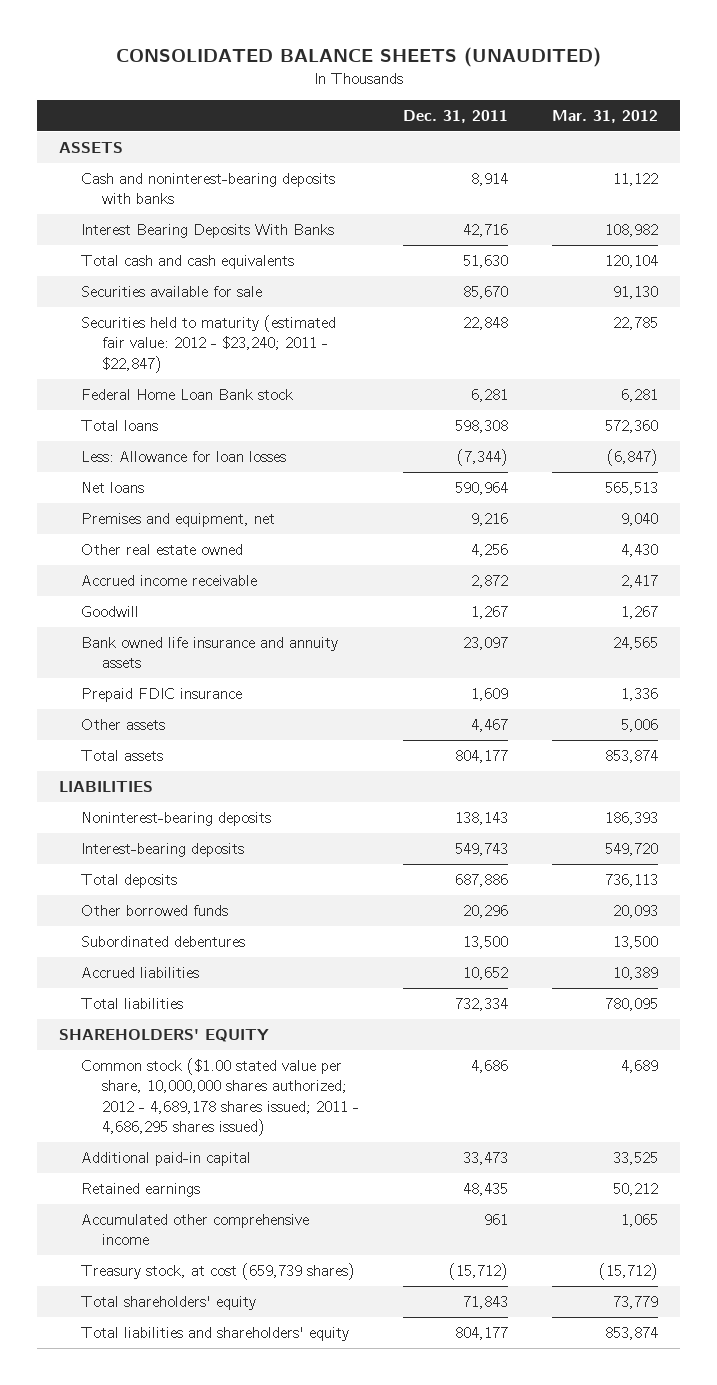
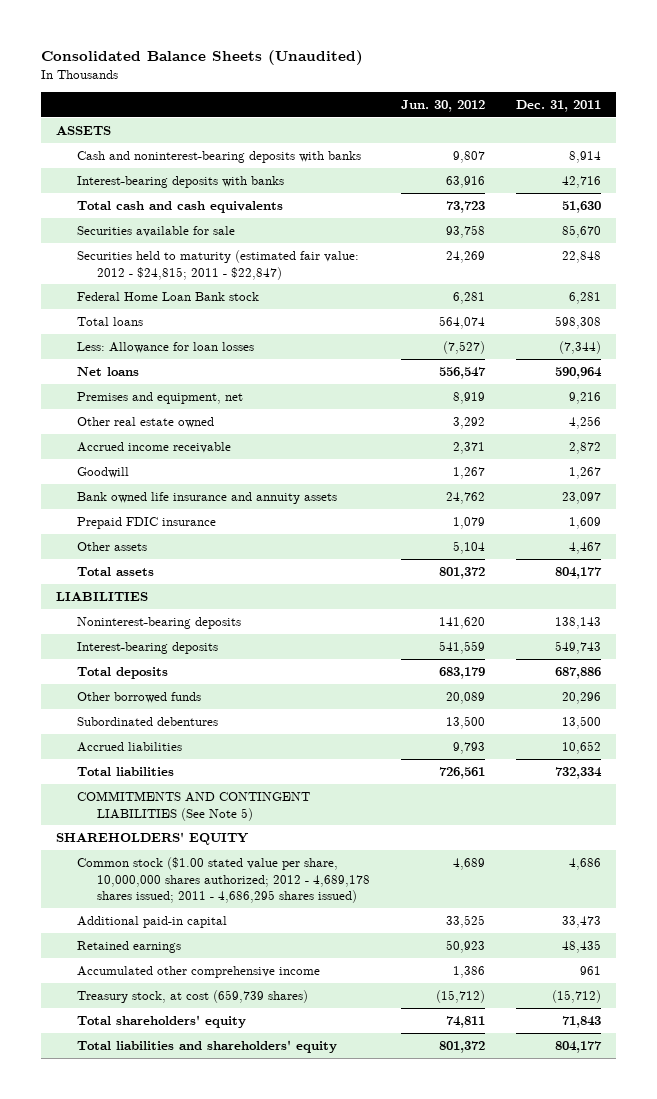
- CONSOLIDATED BALANCE SHEETS (UNAUDITED)
+ Consolidated Balance Sheets (Unaudited)
- | Dec. 31, 2011 | Mar. 31, 2012
+ | Jun. 30, 2012 | Dec. 31, 2011
- Interest Bearing Deposits With Banks | 42,716 | 108,982
+ Interest-bearing deposits with banks | 63,916 | 42,716
- Securities held to maturity (estimated fair value: 2012 - $23,240; 2011 - $22,847) | 22,848 | 22,785
+ Securities held to maturity (estimated fair value: 2012 - $24,815; 2011 - $22,847) | 24,269 | 22,848
+ COMMITMENTS AND CONTINGENT LIABILITIES (See Note 5)

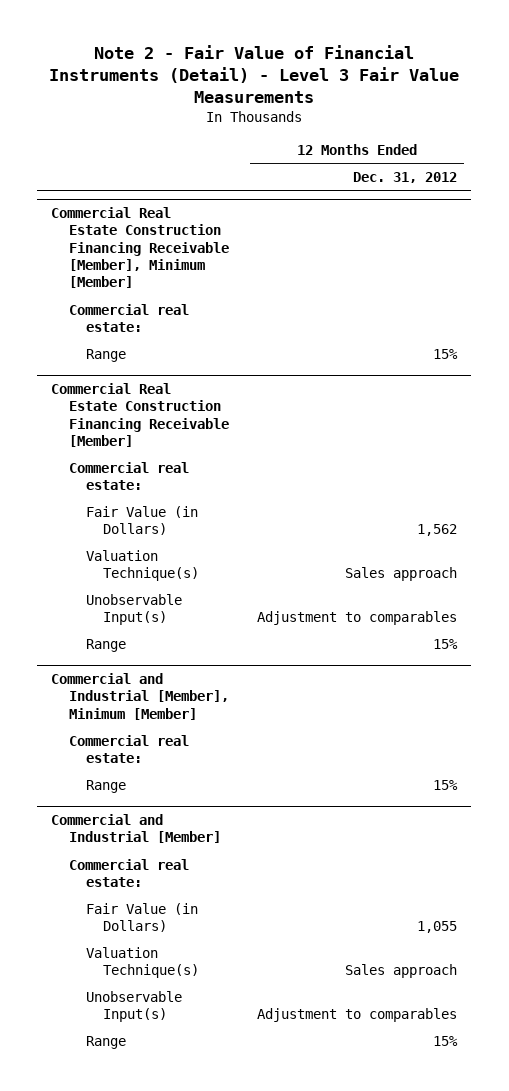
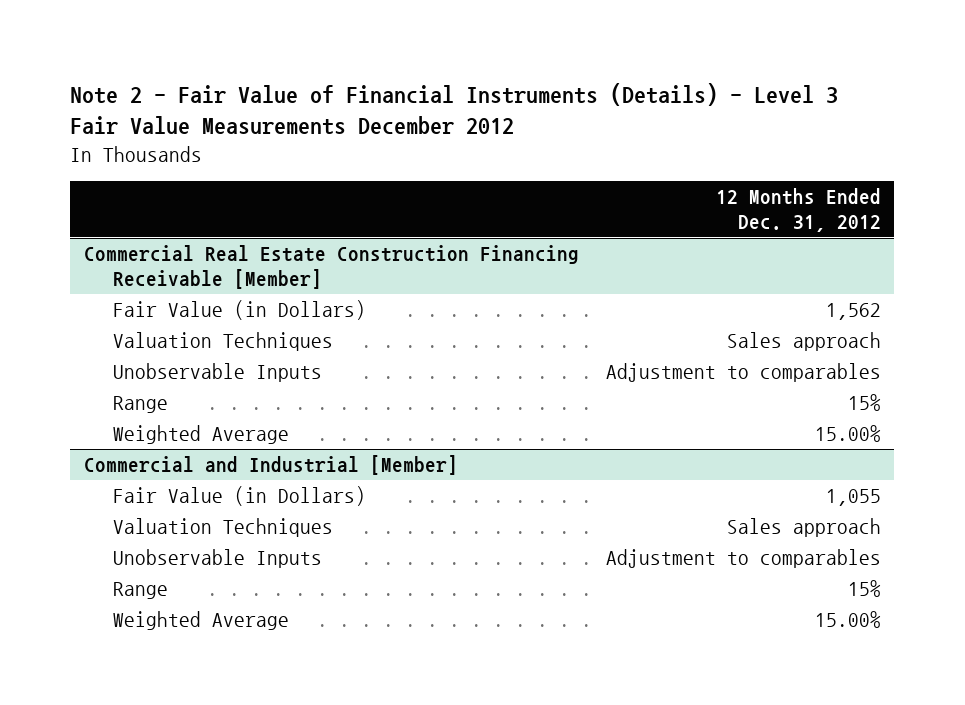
- Note 2 - Fair Value of Financial Instruments (Detail) - Level 3 Fair Value Measurements
+ Note 2 - Fair Value of Financial Instruments (Details) - Level 3 Fair Value Measurements December 2012
- Commercial Real Estate Construction Financing Receivable [Member], Minimum [Member]
- Commercial real estate:
- Range | 15%
@ Commercial Real Estate Construction Financing Receivable [Member]
- Commercial real estate:
- Valuation Technique(s) | Sales approach
- Unobservable Input(s) | Adjustment to comparables
- Range | 15%
- Commercial and Industrial [Member], Minimum [Member]
- Commercial real estate:
@ Commercial Real Estate Construction Financing Receivable [Member]
+ Valuation Techniques | Sales approach
+ Unobservable Inputs | Adjustment to comparables
+ Weighted Average | 15.00%
@ Commercial and Industrial [Member]
- Commercial real estate:
- Valuation Technique(s) | Sales approach
- Unobservable Input(s) | Adjustment to comparables
+ Valuation Techniques | Sales approach
+ Unobservable Inputs | Adjustment to comparables
+ Weighted Average | 15.00%

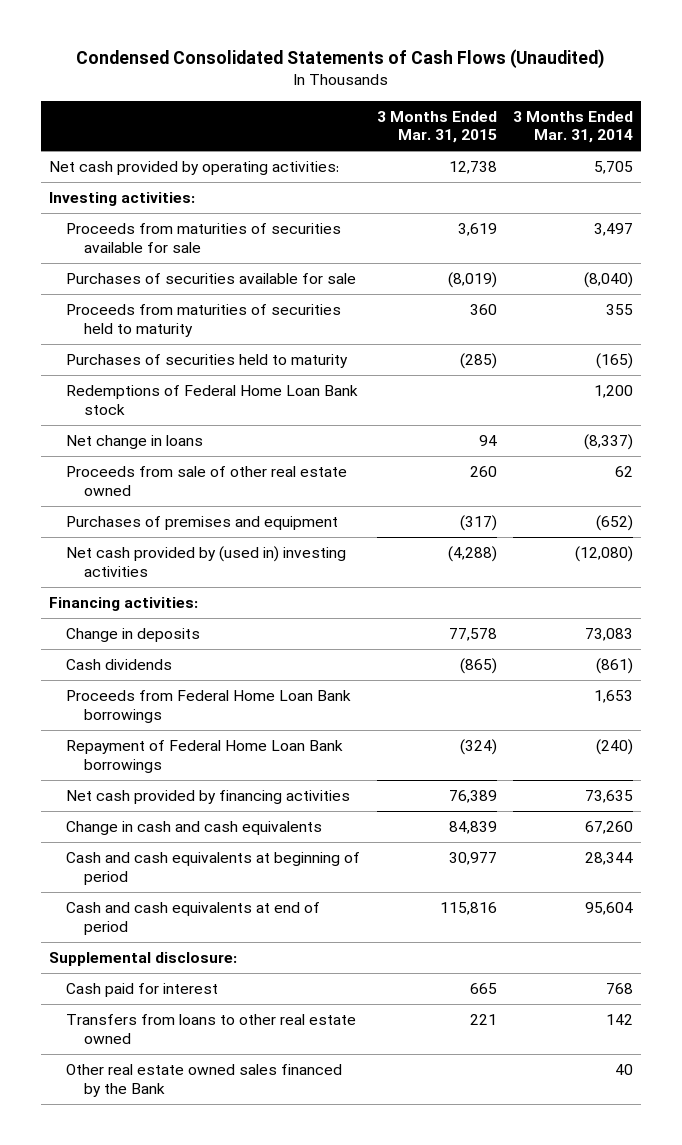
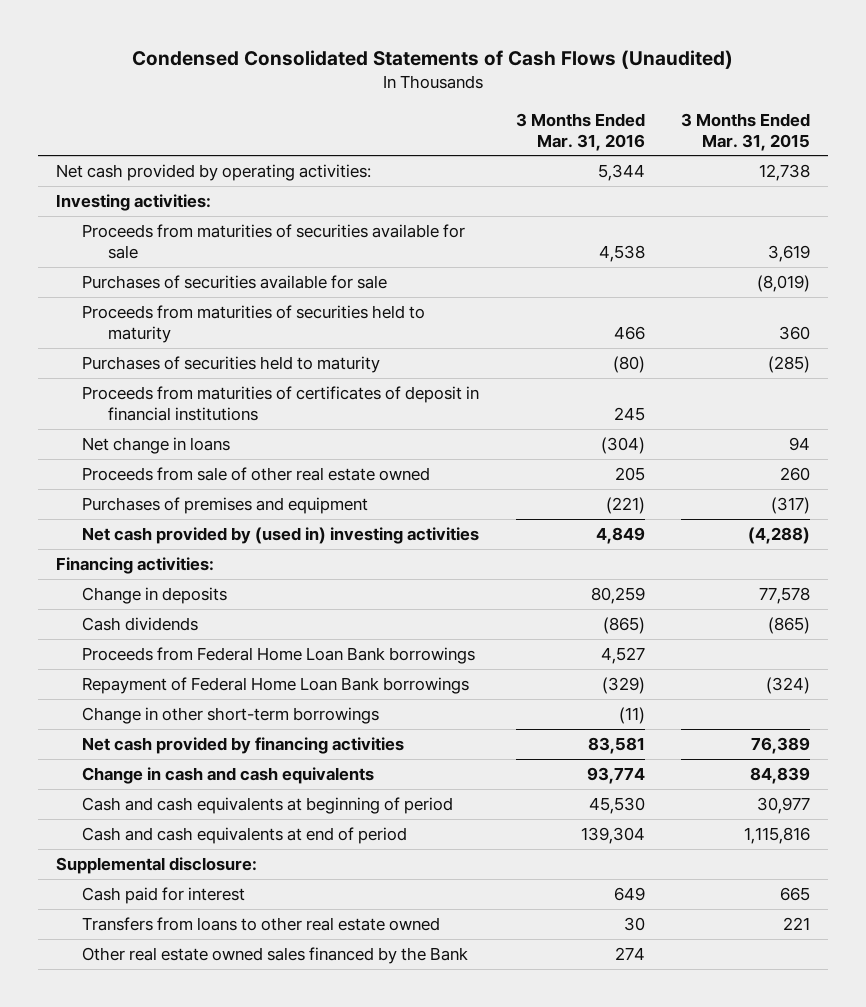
- | 3 Months Ended Mar. 31, 2015 | 3 Months Ended Mar. 31, 2014
+ | 3 Months Ended Mar. 31, 2016 | 3 Months Ended Mar. 31, 2015
- Redemptions of Federal Home Loan Bank stock | | 1,200
+ Proceeds from maturities of certificates of deposit in financial institutions | 245 |
+ Change in other short-term borrowings | (11) |
- Cash and cash equivalents at end of period | 115,816 | 95,604
+ Cash and cash equivalents at end of period | 139,304 | 1,115,816

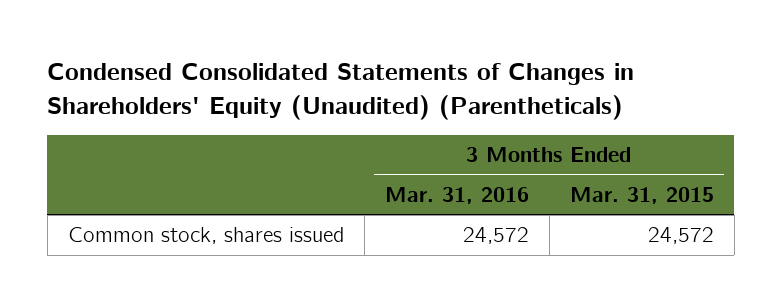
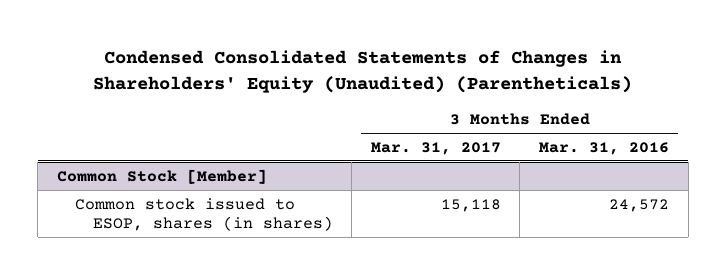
- | 3 Months Ended Mar. 31, 2016 | 3 Months Ended Mar. 31, 2015
+ | 3 Months Ended Mar. 31, 2017 | 3 Months Ended Mar. 31, 2016
- Common stock, shares issued | 24,572 | 24,572
+ Common Stock [Member]
+ Common stock issued to ESOP, shares (in shares) | 15,118 | 24,572

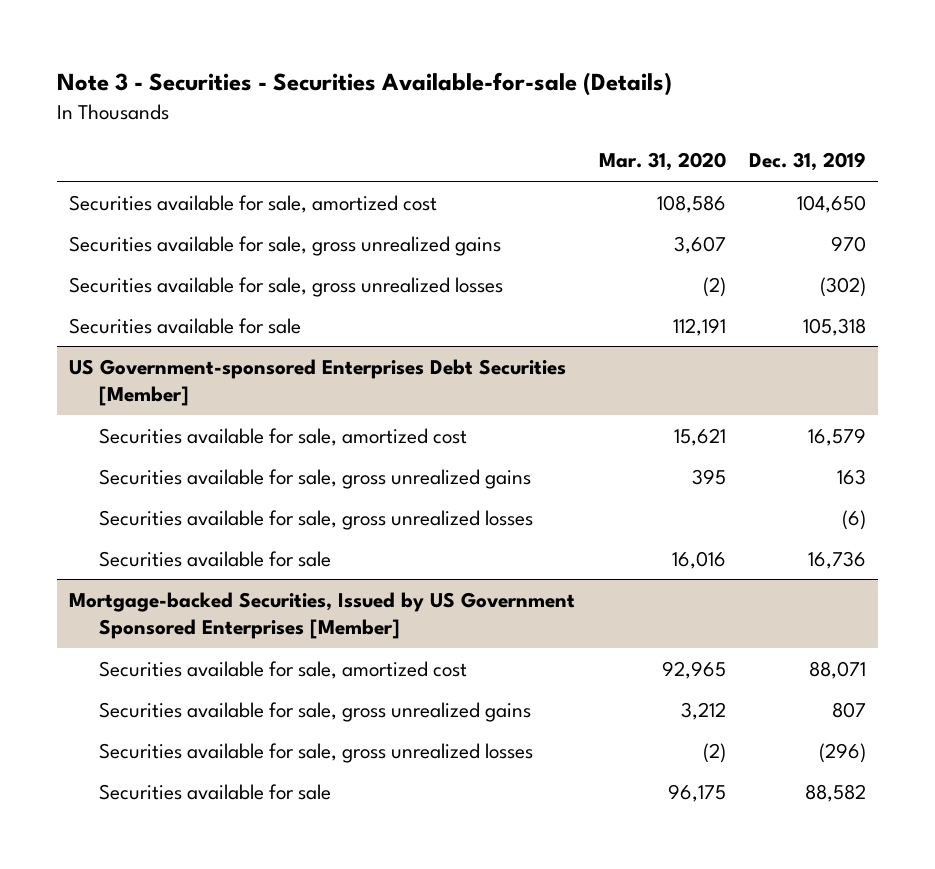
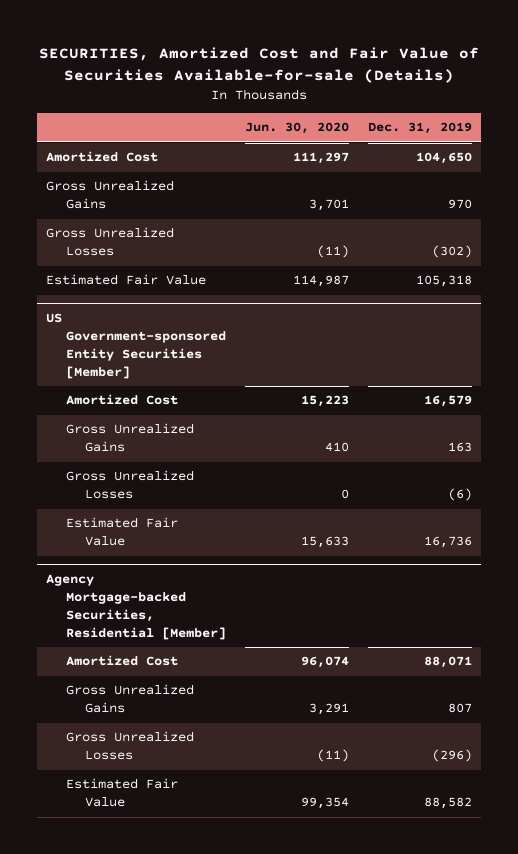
- Note 3 - Securities - Securities Available-for-sale (Details)
+ SECURITIES, Amortized Cost and Fair Value of Securities Available-for-sale (Details)
- | Mar. 31, 2020 | Dec. 31, 2019
+ | Jun. 30, 2020 | Dec. 31, 2019
- Securities available for sale, amortized cost | 108,586 | 104,650
- Securities available for sale, gross unrealized gains | 3,607 | 970
- Securities available for sale, gross unrealized losses | (2) | (302)
- Securities available for sale | 112,191 | 105,318
- US Government-sponsored Enterprises Debt Securities [Member]
- Securities available for sale, amortized cost | 15,621 | 16,579
- Securities available for sale, gross unrealized gains | 395 | 163
- Securities available for sale, gross unrealized losses | | (6)
- Securities available for sale | 16,016 | 16,736
- Mortgage-backed Securities, Issued by US Government Sponsored Enterprises [Member]
- Securities available for sale, amortized cost | 92,965 | 88,071
- Securities available for sale, gross unrealized gains | 3,212 | 807
- Securities available for sale, gross unrealized losses | (2) | (296)
- Securities available for sale | 96,175 | 88,582
+ Amortized Cost | 111,297 | 104,650
+ Gross Unrealized Gains | 3,701 | 970
+ Gross Unrealized Losses | (11) | (302)
+ Estimated Fair Value | 114,987 | 105,318
+ US Government-sponsored Entity Securities [Member]
+ Amortized Cost | 15,223 | 16,579
+ Gross Unrealized Gains | 410 | 163
+ Gross Unrealized Losses | 0 | (6)
+ Estimated Fair Value | 15,633 | 16,736
+ Agency Mortgage-backed Securities, Residential [Member]
+ Amortized Cost | 96,074 | 88,071
+ Gross Unrealized Gains | 3,291 | 807
+ Gross Unrealized Losses | (11) | (296)
+ Estimated Fair Value | 99,354 | 88,582

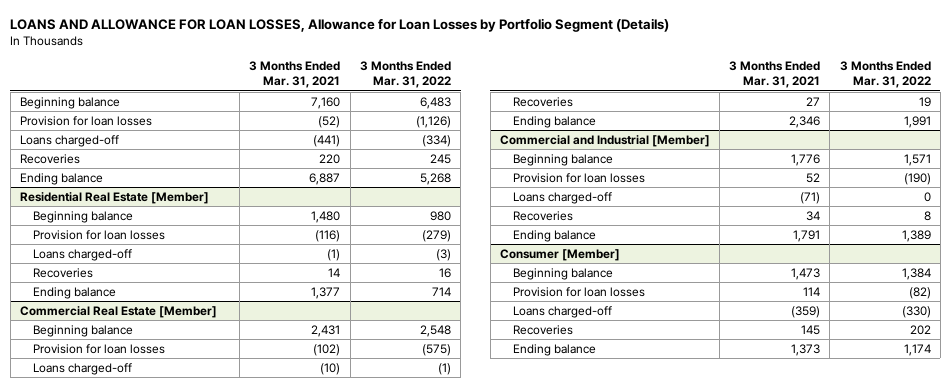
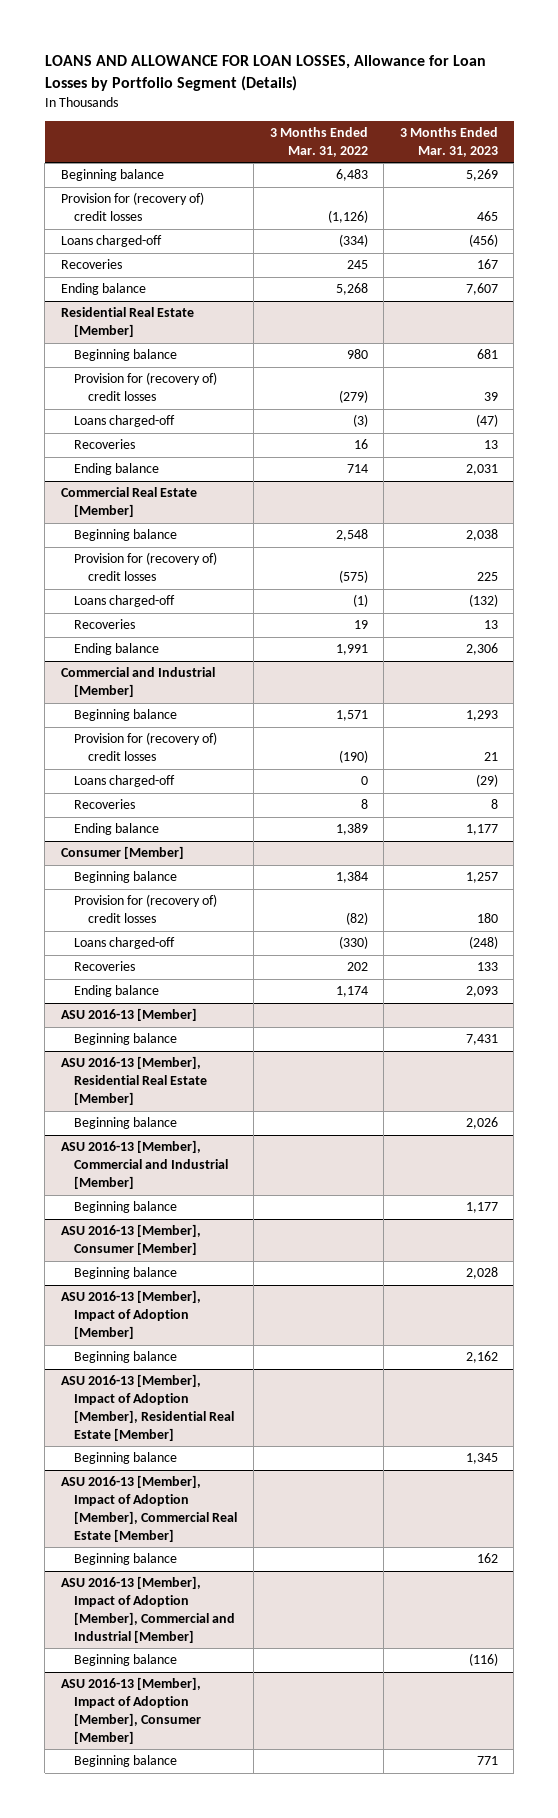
- | 3 Months Ended Mar. 31, 2021 | 3 Months Ended Mar. 31, 2022
+ | 3 Months Ended Mar. 31, 2022 | 3 Months Ended Mar. 31, 2023
- Provision for loan losses | (52) | (1,126)
+ Provision for (recovery of) credit losses | (1,126) | 465
@ Residential Real Estate [Member]
- Provision for loan losses | (116) | (279)
+ Provision for (recovery of) credit losses | (279) | 39
@ Commercial Real Estate [Member]
- Provision for loan losses | (102) | (575)
+ Provision for (recovery of) credit losses | (575) | 225
@ Commercial and Industrial [Member]
- Provision for loan losses | 52 | (190)
+ Provision for (recovery of) credit losses | (190) | 21
@ Consumer [Member]
- Provision for loan losses | 114 | (82)
+ Provision for (recovery of) credit losses | (82) | 180
+ ASU 2016-13 [Member]
+ Beginning balance | | 7,431
+ ASU 2016-13 [Member], Residential Real Estate [Member]
+ Beginning balance | | 2,026
+ ASU 2016-13 [Member], Commercial and Industrial [Member]
+ Beginning balance | | 1,177
+ ASU 2016-13 [Member], Consumer [Member]
+ Beginning balance | | 2,028
+ ASU 2016-13 [Member], Impact of Adoption [Member]
+ Beginning balance | | 2,162
+ ASU 2016-13 [Member], Impact of Adoption [Member], Residential Real Estate [Member]
+ Beginning balance | | 1,345
+ ASU 2016-13 [Member], Impact of Adoption [Member], Commercial Real Estate [Member]
+ Beginning balance | | 162
+ ASU 2016-13 [Member], Impact of Adoption [Member], Commercial and Industrial [Member]
+ Beginning balance | | (116)
+ ASU 2016-13 [Member], Impact of Adoption [Member], Consumer [Member]
+ Beginning balance | | 771

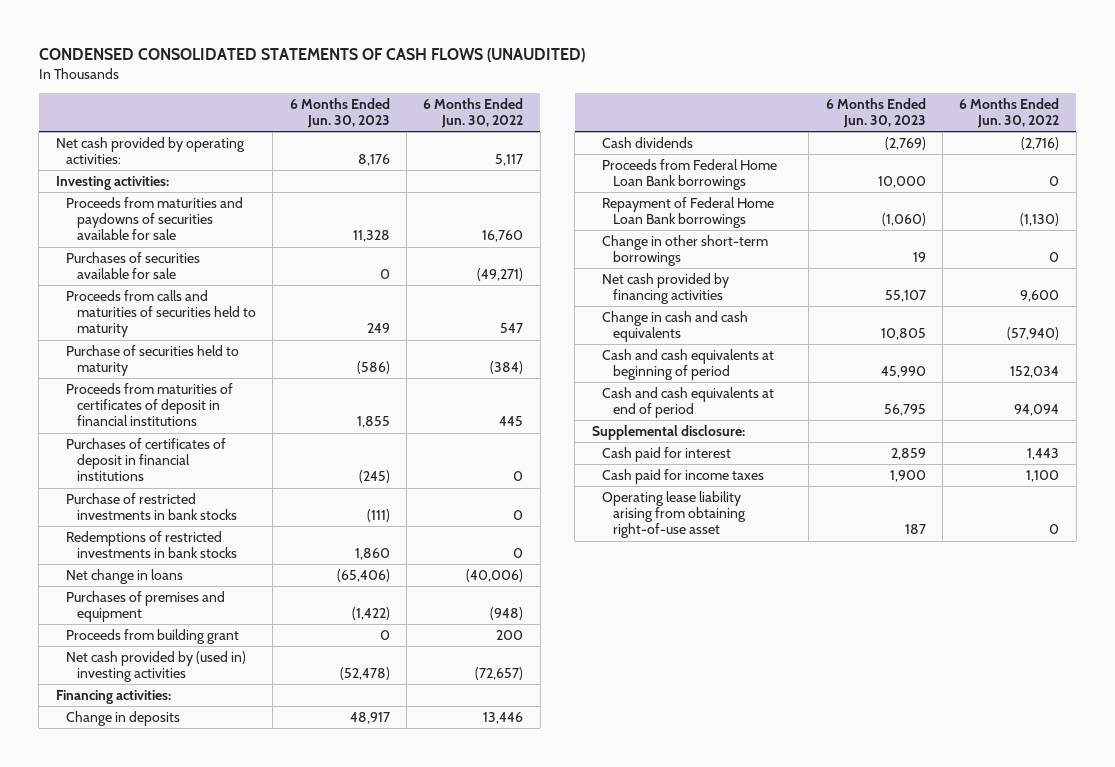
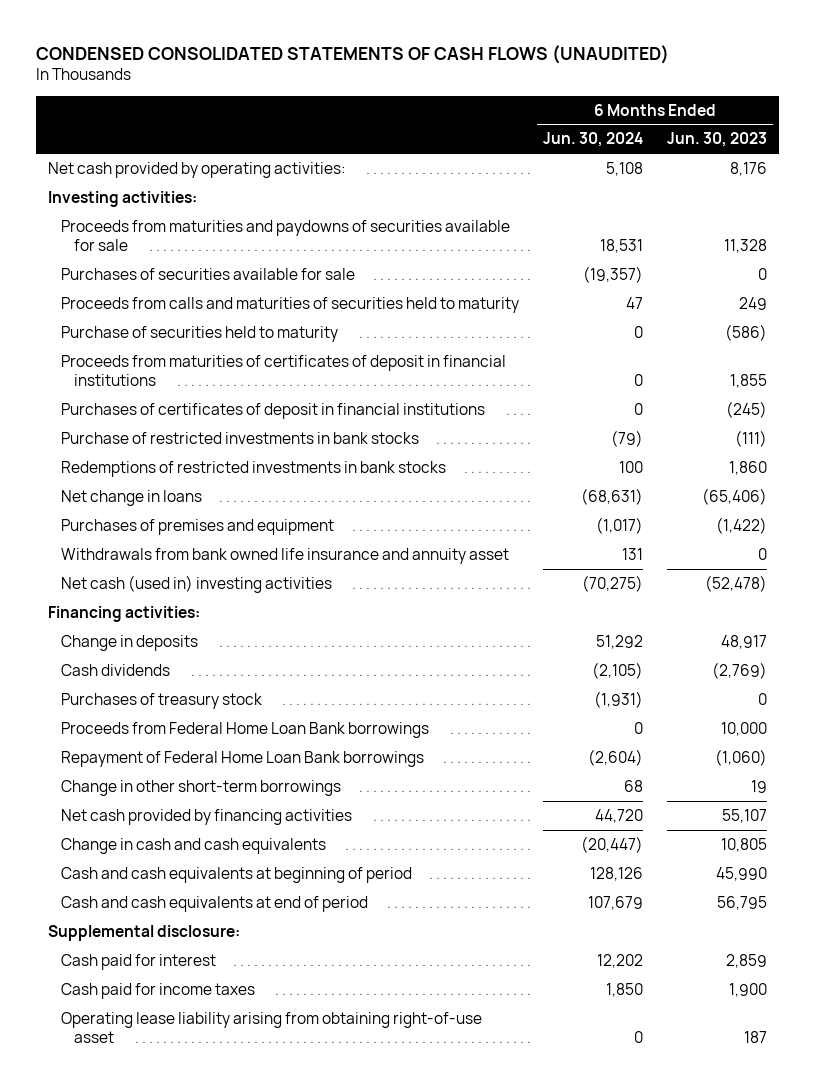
- | 6 Months Ended Jun. 30, 2023 | 6 Months Ended Jun. 30, 2022
+ | 6 Months Ended Jun. 30, 2024 | 6 Months Ended Jun. 30, 2023
- Proceeds from building grant | 0 | 200
- Net cash provided by (used in) investing activities | (52,478) | (72,657)
+ Withdrawals from bank owned life insurance and annuity asset | 131 | 0
+ Net cash (used in) investing activities | (70,275) | (52,478)
+ Purchases of treasury stock | (1,931) | 0

